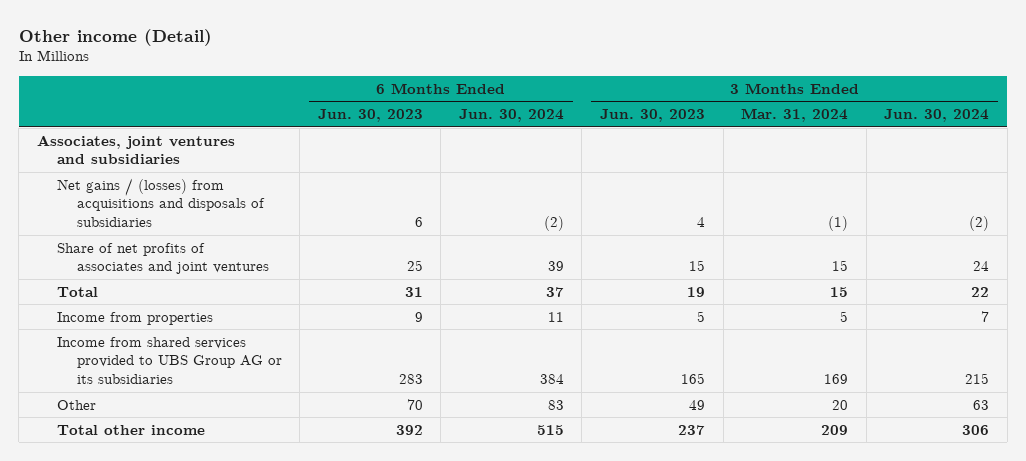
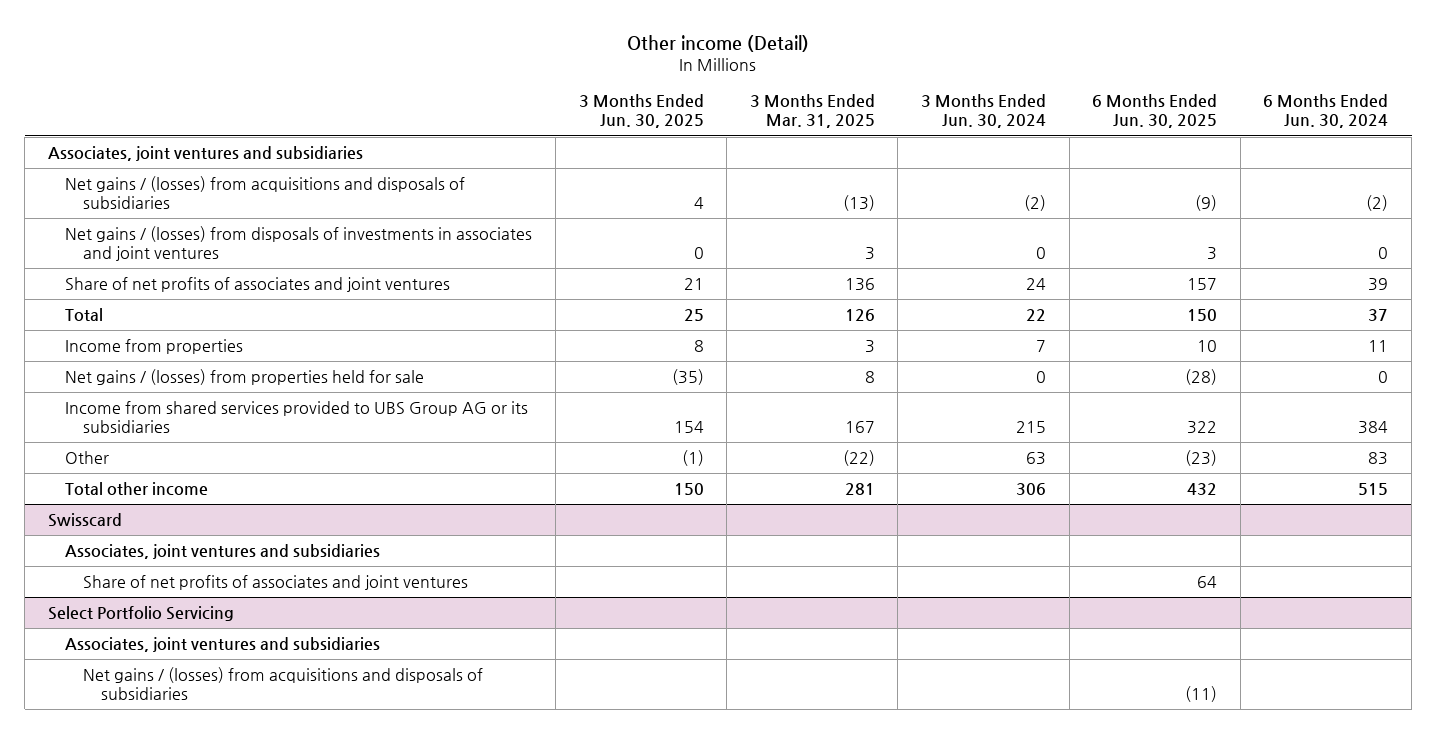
- | 6 Months Ended Jun. 30, 2023 | 6 Months Ended Jun. 30, 2024 | 3 Months Ended Jun. 30, 2023 | 3 Months Ended Mar. 31, 2024 | 3 Months Ended Jun. 30, 2024
+ | 3 Months Ended Jun. 30, 2025 | 3 Months Ended Mar. 31, 2025 | 3 Months Ended Jun. 30, 2024 | 6 Months Ended Jun. 30, 2025 | 6 Months Ended Jun. 30, 2024
+ Net gains / (losses) from disposals of investments in associates and joint ventures | 0 | 3 | 0 | 3 | 0
+ Net gains / (losses) from properties held for sale | (35) | 8 | 0 | (28) | 0
+ Swisscard
+ Associates, joint ventures and subsidiaries
+ Share of net profits of associates and joint ventures | | | | 64 |
+ Select Portfolio Servicing
+ Associates, joint ventures and subsidiaries
+ Net gains / (losses) from acquisitions and disposals of subsidiaries | | | | (11) |

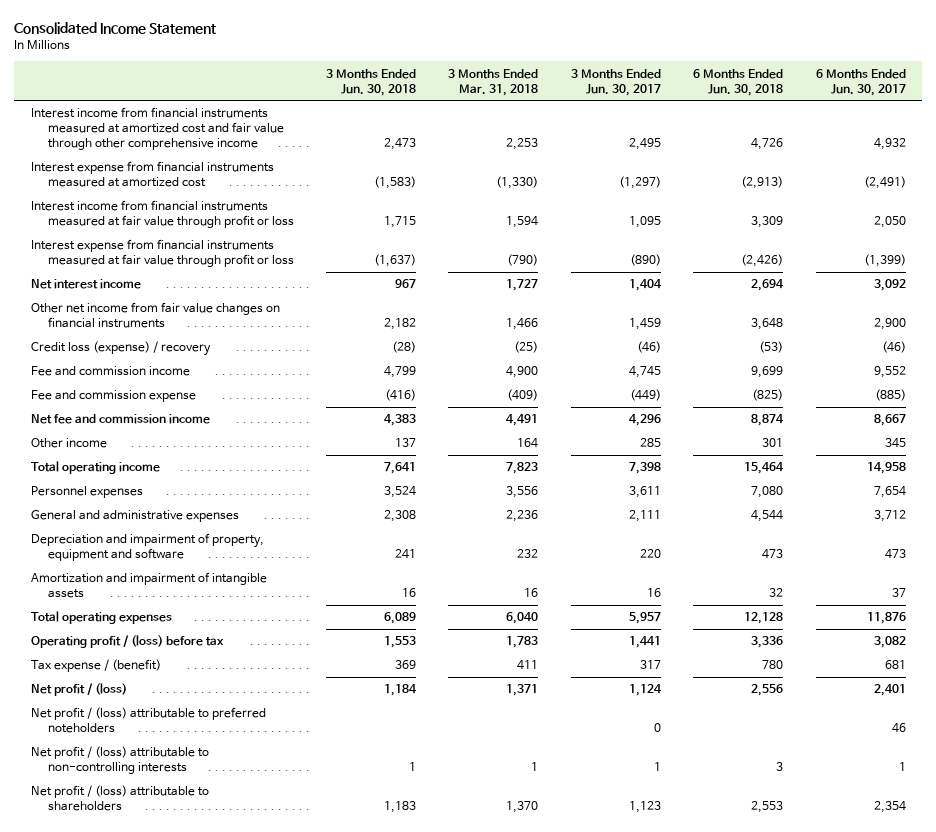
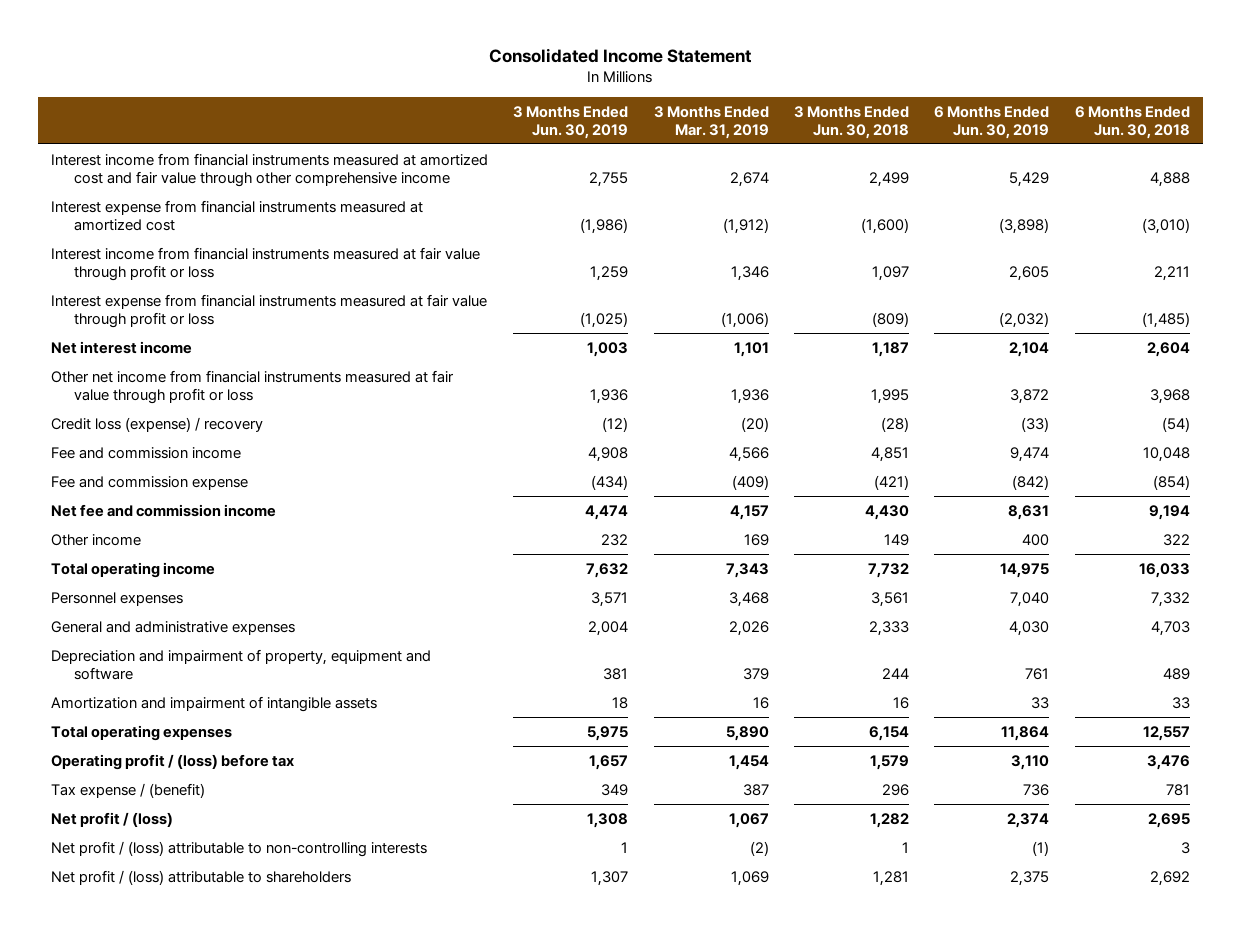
- | 3 Months Ended Jun. 30, 2018 | 3 Months Ended Mar. 31, 2018 | 3 Months Ended Jun. 30, 2017 | 6 Months Ended Jun. 30, 2018 | 6 Months Ended Jun. 30, 2017
+ | 3 Months Ended Jun. 30, 2019 | 3 Months Ended Mar. 31, 2019 | 3 Months Ended Jun. 30, 2018 | 6 Months Ended Jun. 30, 2019 | 6 Months Ended Jun. 30, 2018
- Interest income from financial instruments measured at amortized cost and fair value through other comprehensive income | 2,473 | 2,253 | 2,495 | 4,726 | 4,932
- Interest expense from financial instruments measured at amortized cost | (1,583) | (1,330) | (1,297) | (2,913) | (2,491)
- Interest income from financial instruments measured at fair value through profit or loss | 1,715 | 1,594 | 1,095 | 3,309 | 2,050
- Interest expense from financial instruments measured at fair value through profit or loss | (1,637) | (790) | (890) | (2,426) | (1,399)
- Net interest income | 967 | 1,727 | 1,404 | 2,694 | 3,092
- Other net income from fair value changes on financial instruments | 2,182 | 1,466 | 1,459 | 3,648 | 2,900
- Credit loss (expense) / recovery | (28) | (25) | (46) | (53) | (46)
- Fee and commission income | 4,799 | 4,900 | 4,745 | 9,699 | 9,552
- Fee and commission expense | (416) | (409) | (449) | (825) | (885)
- Net fee and commission income | 4,383 | 4,491 | 4,296 | 8,874 | 8,667
- Other income | 137 | 164 | 285 | 301 | 345
- Total operating income | 7,641 | 7,823 | 7,398 | 15,464 | 14,958
- Personnel expenses | 3,524 | 3,556 | 3,611 | 7,080 | 7,654
- General and administrative expenses | 2,308 | 2,236 | 2,111 | 4,544 | 3,712
- Depreciation and impairment of property, equipment and software | 241 | 232 | 220 | 473 | 473
- Amortization and impairment of intangible assets | 16 | 16 | 16 | 32 | 37
- Total operating expenses | 6,089 | 6,040 | 5,957 | 12,128 | 11,876
- Operating profit / (loss) before tax | 1,553 | 1,783 | 1,441 | 3,336 | 3,082
- Tax expense / (benefit) | 369 | 411 | 317 | 780 | 681
- Net profit / (loss) | 1,184 | 1,371 | 1,124 | 2,556 | 2,401
- Net profit / (loss) attributable to preferred noteholders | | | 0 | | 46
+ Interest income from financial instruments measured at amortized cost and fair value through other comprehensive income | 2,755 | 2,674 | 2,499 | 5,429 | 4,888
+ Interest expense from financial instruments measured at amortized cost | (1,986) | (1,912) | (1,600) | (3,898) | (3,010)
+ Interest income from financial instruments measured at fair value through profit or loss | 1,259 | 1,346 | 1,097 | 2,605 | 2,211
+ Interest expense from financial instruments measured at fair value through profit or loss | (1,025) | (1,006) | (809) | (2,032) | (1,485)
+ Net interest income | 1,003 | 1,101 | 1,187 | 2,104 | 2,604
+ Other net income from financial instruments measured at fair value through profit or loss | 1,936 | 1,936 | 1,995 | 3,872 | 3,968
+ Credit loss (expense) / recovery | (12) | (20) | (28) | (33) | (54)
+ Fee and commission income | 4,908 | 4,566 | 4,851 | 9,474 | 10,048
+ Fee and commission expense | (434) | (409) | (421) | (842) | (854)
+ Net fee and commission income | 4,474 | 4,157 | 4,430 | 8,631 | 9,194
+ Other income | 232 | 169 | 149 | 400 | 322
+ Total operating income | 7,632 | 7,343 | 7,732 | 14,975 | 16,033
+ Personnel expenses | 3,571 | 3,468 | 3,561 | 7,040 | 7,332
+ General and administrative expenses | 2,004 | 2,026 | 2,333 | 4,030 | 4,703
+ Depreciation and impairment of property, equipment and software | 381 | 379 | 244 | 761 | 489
+ Amortization and impairment of intangible assets | 18 | 16 | 16 | 33 | 33
+ Total operating expenses | 5,975 | 5,890 | 6,154 | 11,864 | 12,557
+ Operating profit / (loss) before tax | 1,657 | 1,454 | 1,579 | 3,110 | 3,476
+ Tax expense / (benefit) | 349 | 387 | 296 | 736 | 781
+ Net profit / (loss) | 1,308 | 1,067 | 1,282 | 2,374 | 2,695
- Net profit / (loss) attributable to shareholders | 1,183 | 1,370 | 1,123 | 2,553 | 2,354
+ Net profit / (loss) attributable to shareholders | 1,307 | 1,069 | 1,281 | 2,375 | 2,692

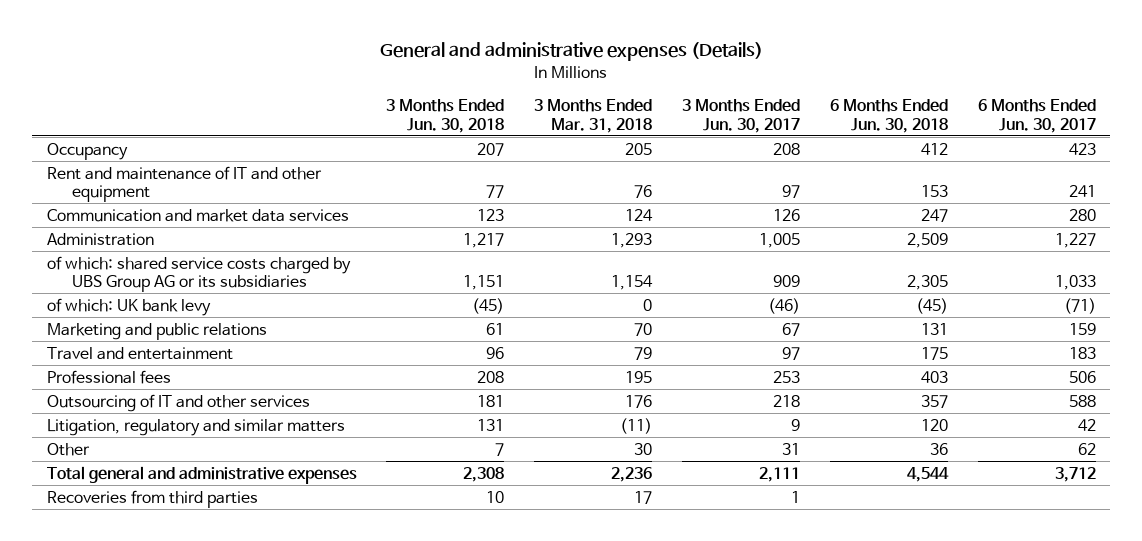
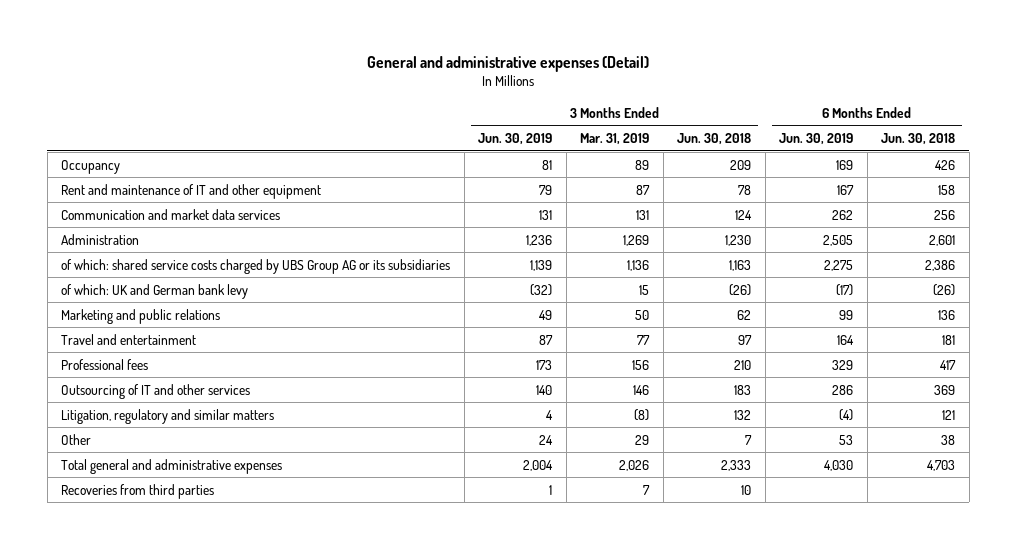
- General and administrative expenses (Details)
+ General and administrative expenses (Detail)
- | 3 Months Ended Jun. 30, 2018 | 3 Months Ended Mar. 31, 2018 | 3 Months Ended Jun. 30, 2017 | 6 Months Ended Jun. 30, 2018 | 6 Months Ended Jun. 30, 2017
+ | 3 Months Ended Jun. 30, 2019 | 3 Months Ended Mar. 31, 2019 | 3 Months Ended Jun. 30, 2018 | 6 Months Ended Jun. 30, 2019 | 6 Months Ended Jun. 30, 2018
- Occupancy | 207 | 205 | 208 | 412 | 423
- Rent and maintenance of IT and other equipment | 77 | 76 | 97 | 153 | 241
- Communication and market data services | 123 | 124 | 126 | 247 | 280
- Administration | 1,217 | 1,293 | 1,005 | 2,509 | 1,227
- of which: shared service costs charged by UBS Group AG or its subsidiaries | 1,151 | 1,154 | 909 | 2,305 | 1,033
- of which: UK bank levy | (45) | 0 | (46) | (45) | (71)
- Marketing and public relations | 61 | 70 | 67 | 131 | 159
- Travel and entertainment | 96 | 79 | 97 | 175 | 183
- Professional fees | 208 | 195 | 253 | 403 | 506
- Outsourcing of IT and other services | 181 | 176 | 218 | 357 | 588
- Litigation, regulatory and similar matters | 131 | (11) | 9 | 120 | 42
- Other | 7 | 30 | 31 | 36 | 62
- Total general and administrative expenses | 2,308 | 2,236 | 2,111 | 4,544 | 3,712
+ Occupancy | 81 | 89 | 209 | 169 | 426
+ Rent and maintenance of IT and other equipment | 79 | 87 | 78 | 167 | 158
+ Communication and market data services | 131 | 131 | 124 | 262 | 256
+ Administration | 1,236 | 1,269 | 1,230 | 2,505 | 2,601
+ of which: shared service costs charged by UBS Group AG or its subsidiaries | 1,139 | 1,136 | 1,163 | 2,275 | 2,386
+ of which: UK and German bank levy | (32) | 15 | (26) | (17) | (26)
+ Marketing and public relations | 49 | 50 | 62 | 99 | 136
+ Travel and entertainment | 87 | 77 | 97 | 164 | 181
+ Professional fees | 173 | 156 | 210 | 329 | 417
+ Outsourcing of IT and other services | 140 | 146 | 183 | 286 | 369
+ Litigation, regulatory and similar matters | 4 | (8) | 132 | (4) | 121
+ Other | 24 | 29 | 7 | 53 | 38
+ Total general and administrative expenses | 2,004 | 2,026 | 2,333 | 4,030 | 4,703

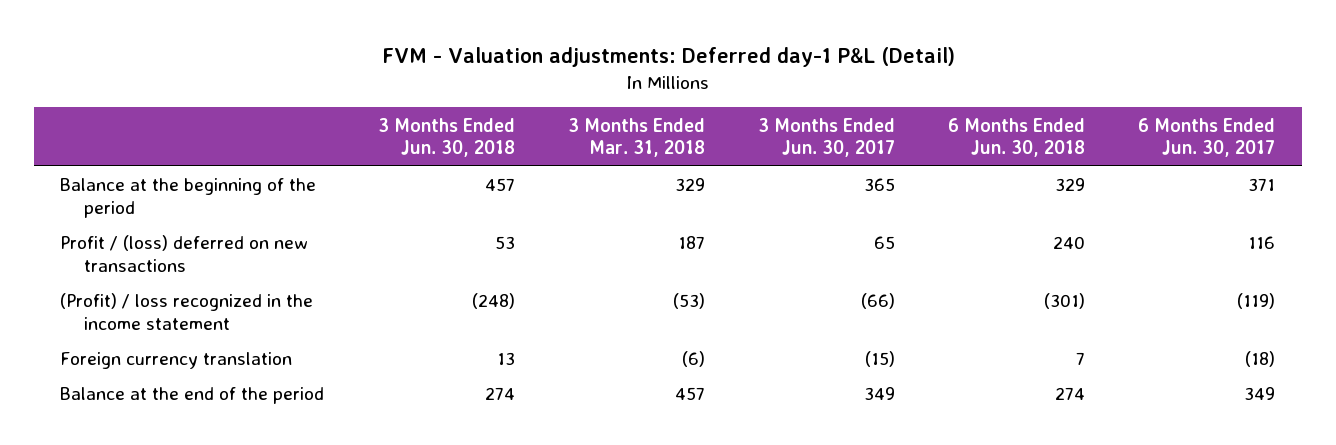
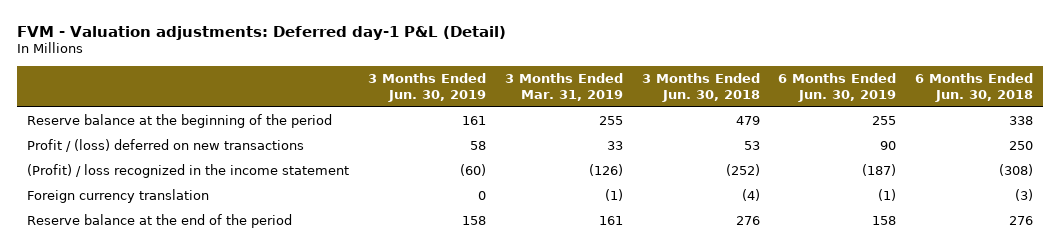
- | 3 Months Ended Jun. 30, 2018 | 3 Months Ended Mar. 31, 2018 | 3 Months Ended Jun. 30, 2017 | 6 Months Ended Jun. 30, 2018 | 6 Months Ended Jun. 30, 2017
+ | 3 Months Ended Jun. 30, 2019 | 3 Months Ended Mar. 31, 2019 | 3 Months Ended Jun. 30, 2018 | 6 Months Ended Jun. 30, 2019 | 6 Months Ended Jun. 30, 2018
- Balance at the beginning of the period | 457 | 329 | 365 | 329 | 371
- Profit / (loss) deferred on new transactions | 53 | 187 | 65 | 240 | 116
- (Profit) / loss recognized in the income statement | (248) | (53) | (66) | (301) | (119)
- Foreign currency translation | 13 | (6) | (15) | 7 | (18)
- Balance at the end of the period | 274 | 457 | 349 | 274 | 349
+ Reserve balance at the beginning of the period | 161 | 255 | 479 | 255 | 338
+ Profit / (loss) deferred on new transactions | 58 | 33 | 53 | 90 | 250
+ (Profit) / loss recognized in the income statement | (60) | (126) | (252) | (187) | (308)
+ Foreign currency translation | 0 | (1) | (4) | (1) | (3)
+ Reserve balance at the end of the period | 158 | 161 | 276 | 158 | 276

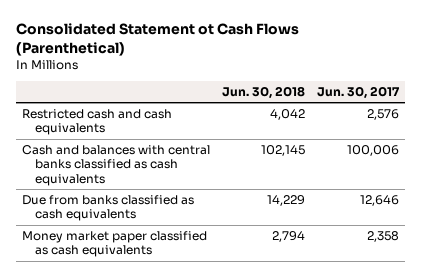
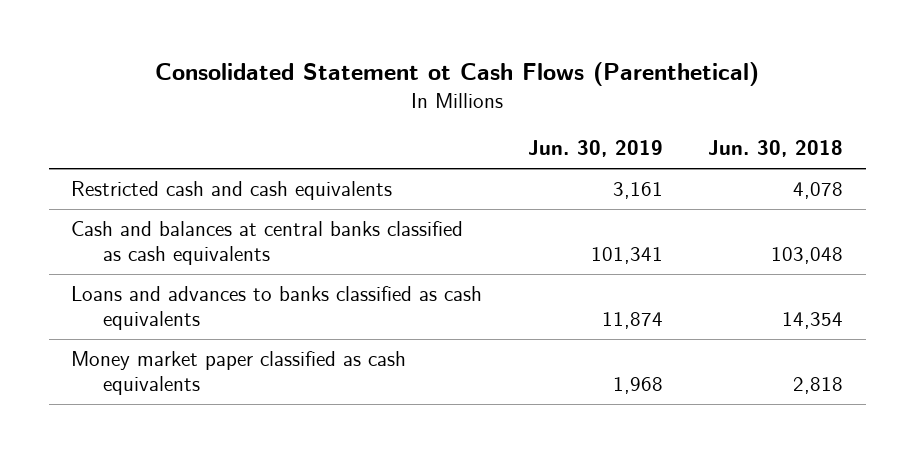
- | Jun. 30, 2018 | Jun. 30, 2017
+ | Jun. 30, 2019 | Jun. 30, 2018
- Restricted cash and cash equivalents | 4,042 | 2,576
- Cash and balances with central banks classified as cash equivalents | 102,145 | 100,006
- Due from banks classified as cash equivalents | 14,229 | 12,646
- Money market paper classified as cash equivalents | 2,794 | 2,358
+ Restricted cash and cash equivalents | 3,161 | 4,078
+ Cash and balances at central banks classified as cash equivalents | 101,341 | 103,048
+ Loans and advances to banks classified as cash equivalents | 11,874 | 14,354
+ Money market paper classified as cash equivalents | 1,968 | 2,818

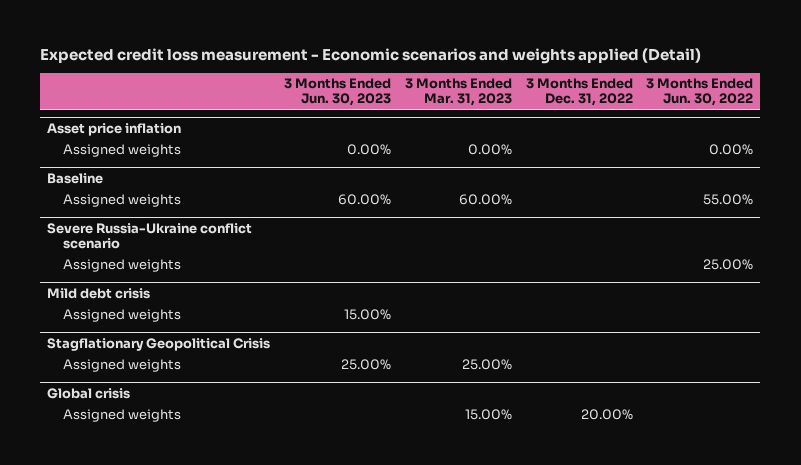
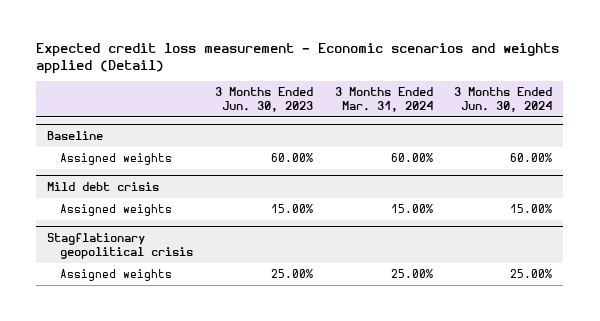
- | 3 Months Ended Jun. 30, 2023 | 3 Months Ended Mar. 31, 2023 | 3 Months Ended Dec. 31, 2022 | 3 Months Ended Jun. 30, 2022
+ | 3 Months Ended Jun. 30, 2023 | 3 Months Ended Mar. 31, 2024 | 3 Months Ended Jun. 30, 2024
- Asset price inflation
- Assigned weights | 0.00% | 0.00% | | 0.00%
- Severe Russia-Ukraine conflict scenario
- Assigned weights | | | | 25.00%
- Stagflationary Geopolitical Crisis
+ Stagflationary geopolitical crisis
- Global crisis
- Assigned weights | | 15.00% | 20.00% |

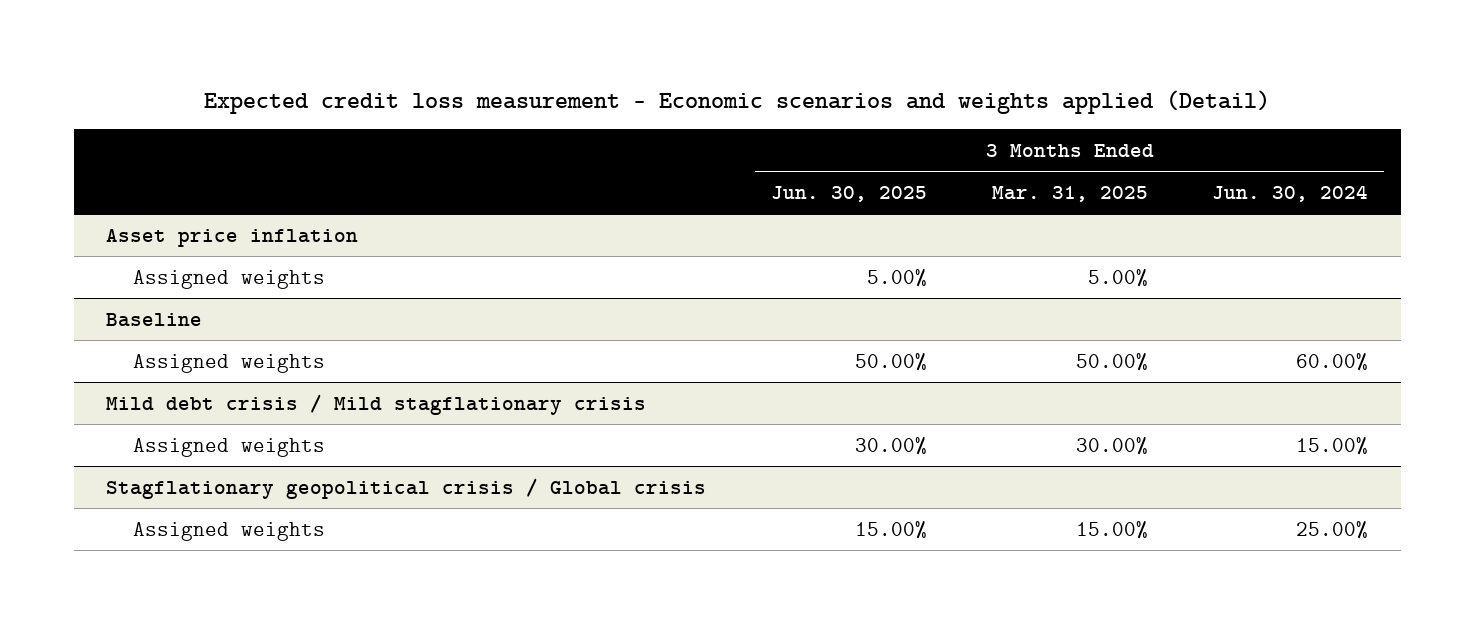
- | 3 Months Ended Jun. 30, 2023 | 3 Months Ended Mar. 31, 2024 | 3 Months Ended Jun. 30, 2024
+ | 3 Months Ended Jun. 30, 2025 | 3 Months Ended Mar. 31, 2025 | 3 Months Ended Jun. 30, 2024
+ Asset price inflation
+ Assigned weights | 5.00% | 5.00% |
- Mild debt crisis
+ Mild debt crisis / Mild stagflationary crisis
- Stagflationary geopolitical crisis
+ Stagflationary geopolitical crisis / Global crisis

